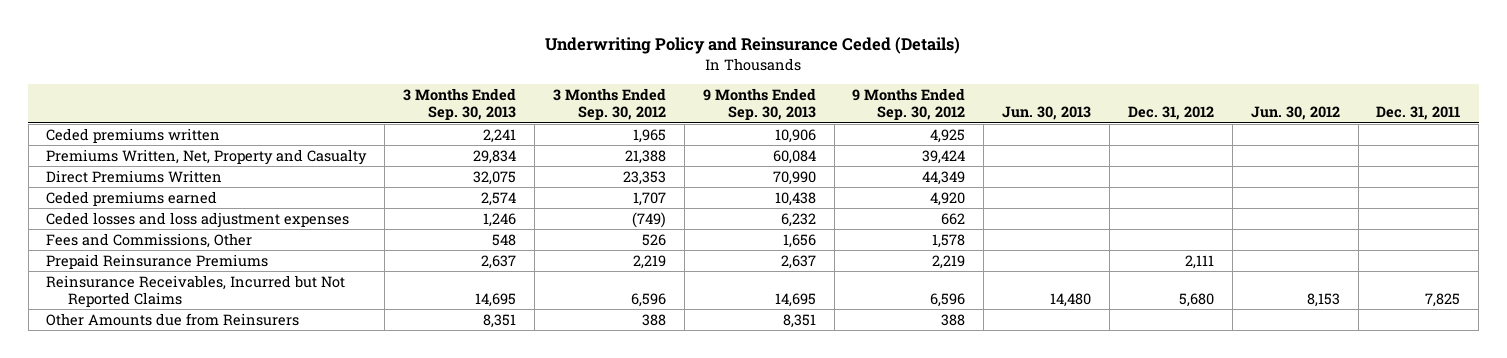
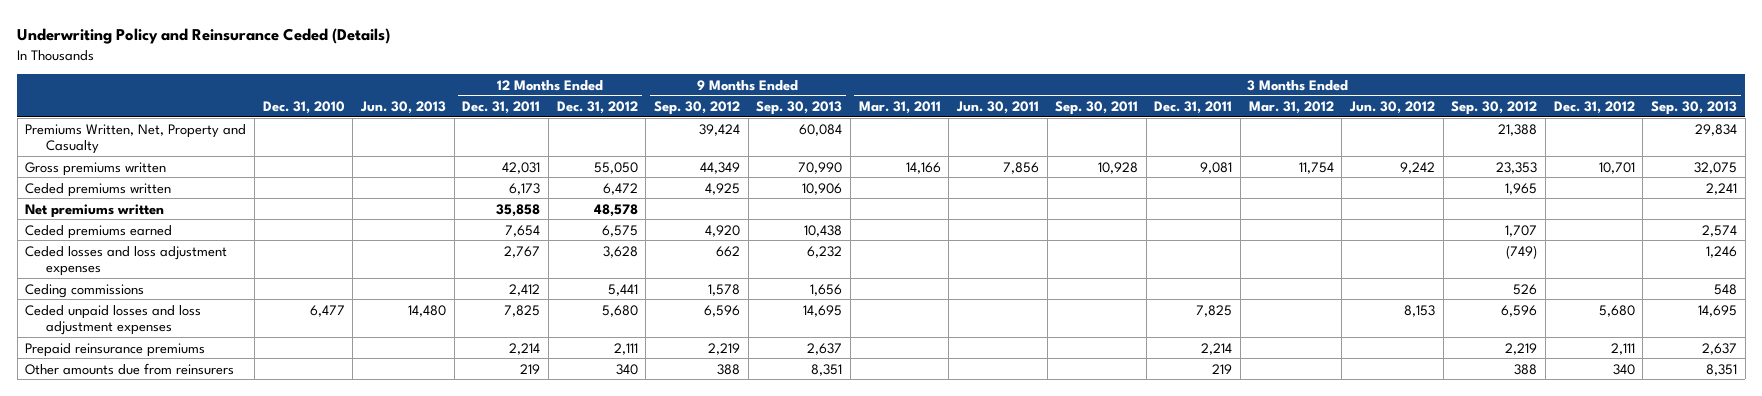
- | 3 Months Ended Sep. 30, 2013 | 3 Months Ended Sep. 30, 2012 | 9 Months Ended Sep. 30, 2013 | 9 Months Ended Sep. 30, 2012 | Jun. 30, 2013 | Dec. 31, 2012 | Jun. 30, 2012 | Dec. 31, 2011
+ | Dec. 31, 2010 | Jun. 30, 2013 | 12 Months Ended Dec. 31, 2011 | 12 Months Ended Dec. 31, 2012 | 9 Months Ended Sep. 30, 2012 | 9 Months Ended Sep. 30, 2013 | 3 Months Ended Mar. 31, 2011 | 3 Months Ended Jun. 30, 2011 | 3 Months Ended Sep. 30, 2011 | 3 Months Ended Dec. 31, 2011 | 3 Months Ended Mar. 31, 2012 | 3 Months Ended Jun. 30, 2012 | 3 Months Ended Sep. 30, 2012 | 3 Months Ended Dec. 31, 2012 | 3 Months Ended Sep. 30, 2013
- Direct Premiums Written | 32,075 | 23,353 | 70,990 | 44,349 | | | |
+ Gross premiums written | | | 42,031 | 55,050 | 44,349 | 70,990 | 14,166 | 7,856 | 10,928 | 9,081 | 11,754 | 9,242 | 23,353 | 10,701 | 32,075
moved down: Ceded premiums written | | | 6,173 | 6,472 | 4,925 | 10,906 | | | | | | | 1,965 | | 2,241
+ Net premiums written | | | 35,858 | 48,578 | | | | | | | | | | |
- Fees and Commissions, Other | 548 | 526 | 1,656 | 1,578 | | | |
- Prepaid Reinsurance Premiums | 2,637 | 2,219 | 2,637 | 2,219 | | 2,111 | |
- Reinsurance Receivables, Incurred but Not Reported Claims | 14,695 | 6,596 | 14,695 | 6,596 | 14,480 | 5,680 | 8,153 | 7,825
- Other Amounts due from Reinsurers | 8,351 | 388 | 8,351 | 388 | | | |
+ Ceding commissions | | | 2,412 | 5,441 | 1,578 | 1,656 | | | | | | | 526 | | 548
+ Ceded unpaid losses and loss adjustment expenses | 6,477 | 14,480 | 7,825 | 5,680 | 6,596 | 14,695 | | | | 7,825 | | 8,153 | 6,596 | 5,680 | 14,695
+ Prepaid reinsurance premiums | | | 2,214 | 2,111 | 2,219 | 2,637 | | | | 2,214 | | | 2,219 | 2,111 | 2,637
+ Other amounts due from reinsurers | | | 219 | 340 | 388 | 8,351 | | | | 219 | | | 388 | 340 | 8,351

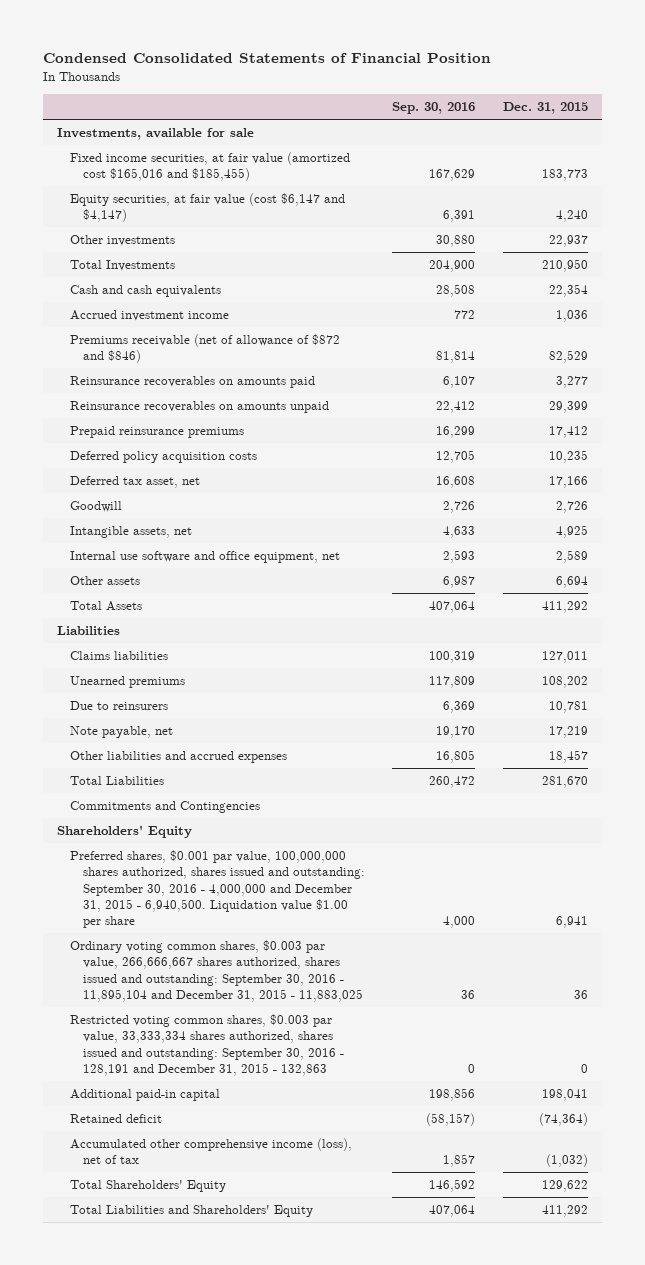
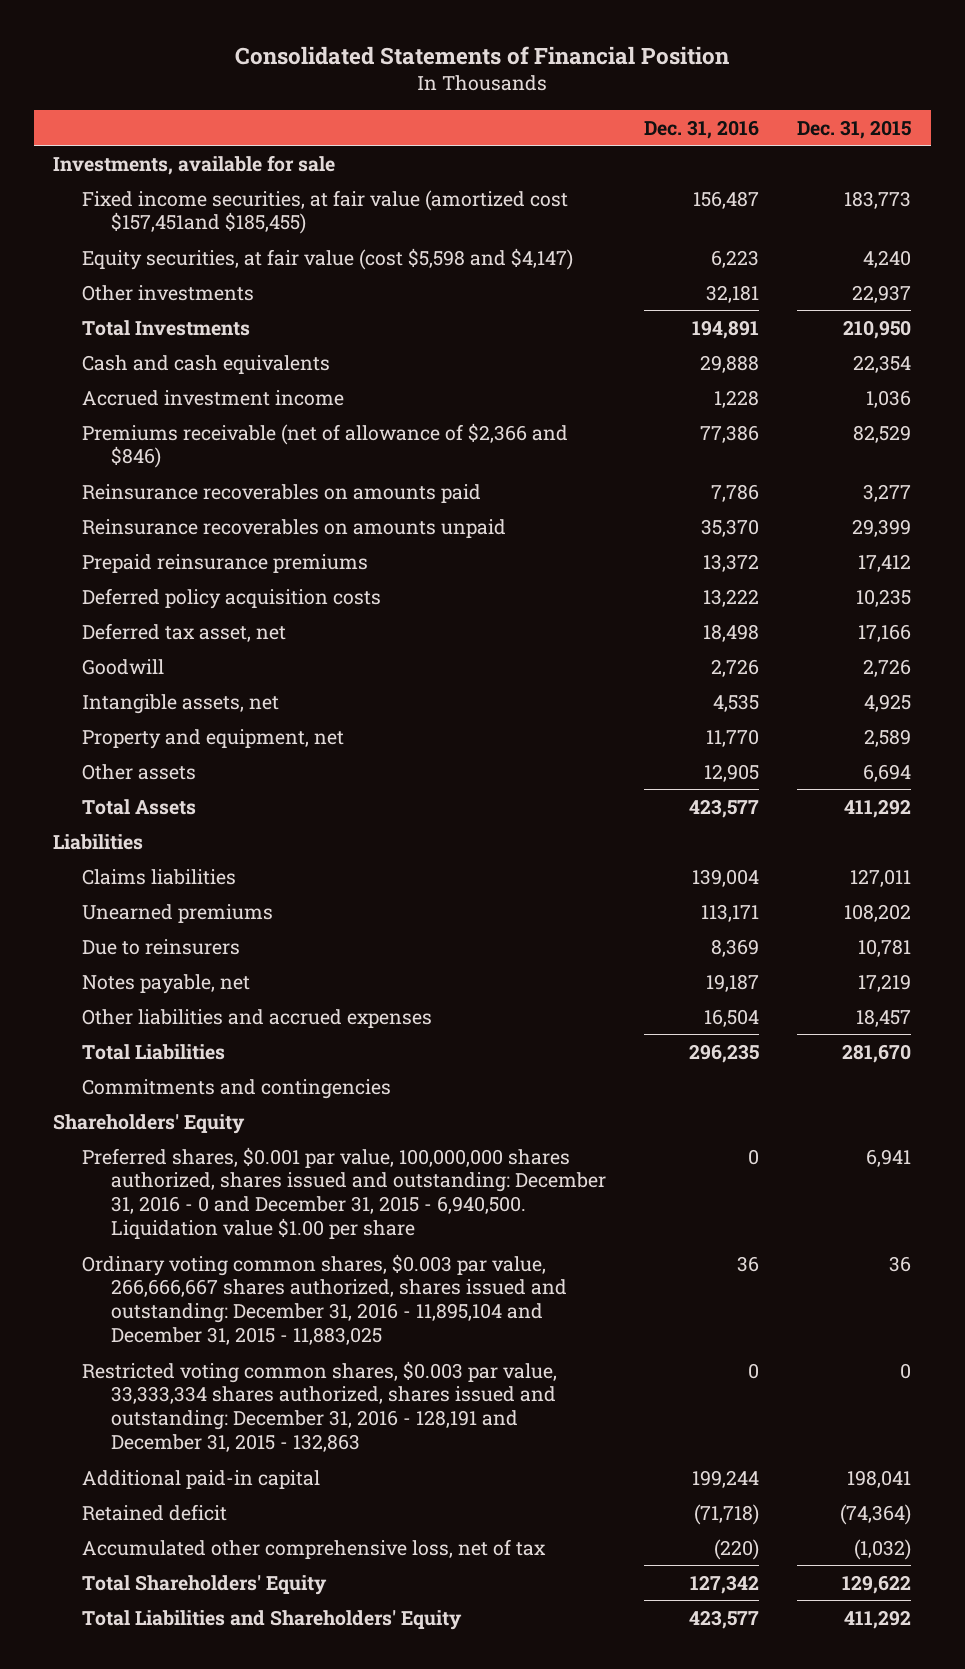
- Condensed Consolidated Statements of Financial Position
+ Consolidated Statements of Financial Position
- | Sep. 30, 2016 | Dec. 31, 2015
+ | Dec. 31, 2016 | Dec. 31, 2015
- Fixed income securities, at fair value (amortized cost $165,016 and $185,455) | 167,629 | 183,773
- Equity securities, at fair value (cost $6,147 and $4,147) | 6,391 | 4,240
+ Fixed income securities, at fair value (amortized cost $157,451and $185,455) | 156,487 | 183,773
+ Equity securities, at fair value (cost $5,598 and $4,147) | 6,223 | 4,240
- Premiums receivable (net of allowance of $872 and $846) | 81,814 | 82,529
+ Premiums receivable (net of allowance of $2,366 and $846) | 77,386 | 82,529
- Internal use software and office equipment, net | 2,593 | 2,589
+ Property and equipment, net | 11,770 | 2,589
- Note payable, net | 19,170 | 17,219
+ Notes payable, net | 19,187 | 17,219
- Commitments and Contingencies
+ Commitments and contingencies
- Preferred shares, $0.001 par value, 100,000,000 shares authorized, shares issued and outstanding: September 30, 2016 - 4,000,000 and December 31, 2015 - 6,940,500. Liquidation value $1.00 per share | 4,000 | 6,941
- Ordinary voting common shares, $0.003 par value, 266,666,667 shares authorized, shares issued and outstanding: September 30, 2016 - 11,895,104 and December 31, 2015 - 11,883,025 | 36 | 36
- Restricted voting common shares, $0.003 par value, 33,333,334 shares authorized, shares issued and outstanding: September 30, 2016 - 128,191 and December 31, 2015 - 132,863 | 0 | 0
+ Preferred shares, $0.001 par value, 100,000,000 shares authorized, shares issued and outstanding: December 31, 2016 - 0 and December 31, 2015 - 6,940,500. Liquidation value $1.00 per share | 0 | 6,941
+ Ordinary voting common shares, $0.003 par value, 266,666,667 shares authorized, shares issued and outstanding: December 31, 2016 - 11,895,104 and December 31, 2015 - 11,883,025 | 36 | 36
+ Restricted voting common shares, $0.003 par value, 33,333,334 shares authorized, shares issued and outstanding: December 31, 2016 - 128,191 and December 31, 2015 - 132,863 | 0 | 0
- Accumulated other comprehensive income (loss), net of tax | 1,857 | (1,032)
+ Accumulated other comprehensive loss, net of tax | (220) | (1,032)

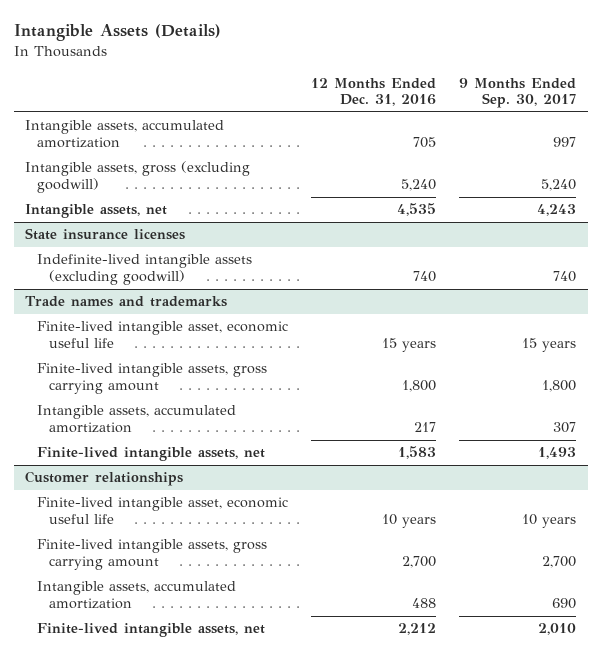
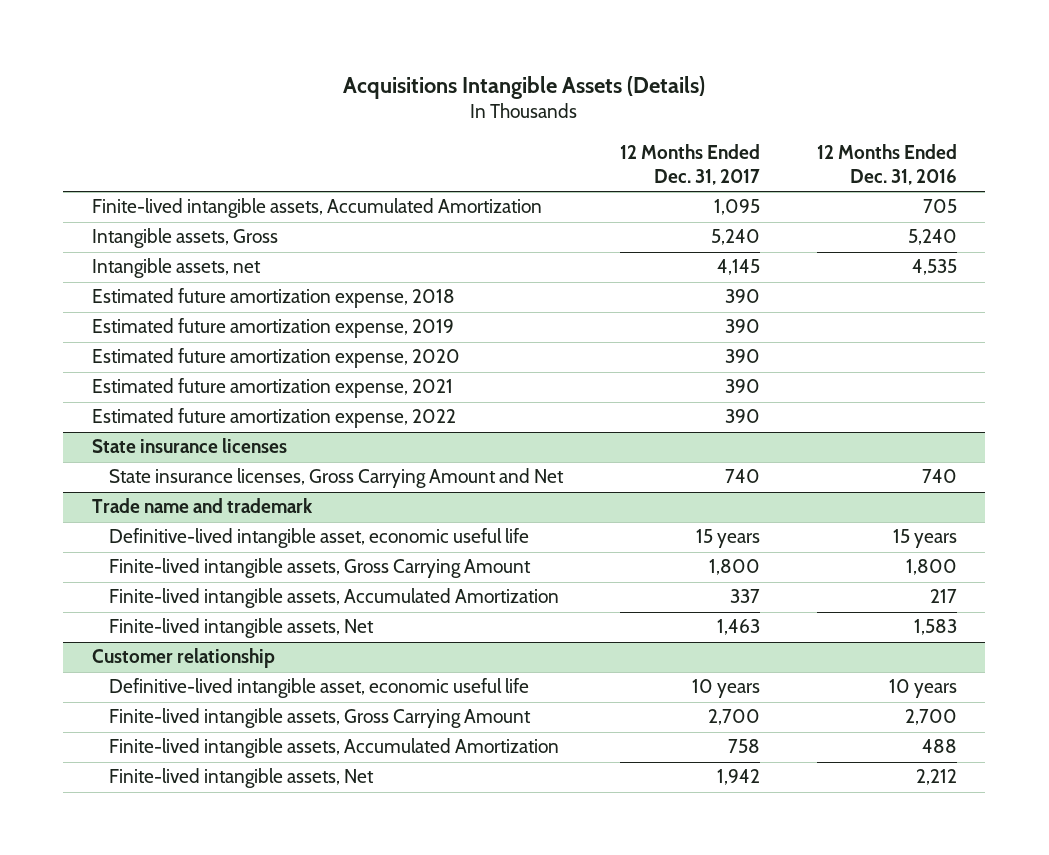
- Intangible Assets (Details)
+ Acquisitions Intangible Assets (Details)
- | 12 Months Ended Dec. 31, 2016 | 9 Months Ended Sep. 30, 2017
+ | 12 Months Ended Dec. 31, 2017 | 12 Months Ended Dec. 31, 2016
- Intangible assets, accumulated amortization | 705 | 997
- Intangible assets, gross (excluding goodwill) | 5,240 | 5,240
+ Finite-lived intangible assets, Accumulated Amortization | 1,095 | 705
+ Intangible assets, Gross | 5,240 | 5,240
+ Estimated future amortization expense, 2018 | 390 |
+ Estimated future amortization expense, 2019 | 390 |
+ Estimated future amortization expense, 2020 | 390 |
+ Estimated future amortization expense, 2021 | 390 |
+ Estimated future amortization expense, 2022 | 390 |
@ State insurance licenses
- Indefinite-lived intangible assets (excluding goodwill) | 740 | 740
- Trade names and trademarks
- Finite-lived intangible asset, economic useful life | 15 years | 15 years
- Finite-lived intangible assets, gross carrying amount | 1,800 | 1,800
- Intangible assets, accumulated amortization | 217 | 307
- Finite-lived intangible assets, net | 1,583 | 1,493
- Customer relationships
- Finite-lived intangible asset, economic useful life | 10 years | 10 years
- Finite-lived intangible assets, gross carrying amount | 2,700 | 2,700
- Intangible assets, accumulated amortization | 488 | 690
- Finite-lived intangible assets, net | 2,212 | 2,010
@ State insurance licenses
+ State insurance licenses, Gross Carrying Amount and Net | 740 | 740
+ Trade name and trademark
+ Definitive-lived intangible asset, economic useful life | 15 years | 15 years
+ Finite-lived intangible assets, Gross Carrying Amount | 1,800 | 1,800
+ Finite-lived intangible assets, Accumulated Amortization | 337 | 217
+ Finite-lived intangible assets, Net | 1,463 | 1,583
+ Customer relationship
+ Definitive-lived intangible asset, economic useful life | 10 years | 10 years
+ Finite-lived intangible assets, Gross Carrying Amount | 2,700 | 2,700
+ Finite-lived intangible assets, Accumulated Amortization | 758 | 488
+ Finite-lived intangible assets, Net | 1,942 | 2,212

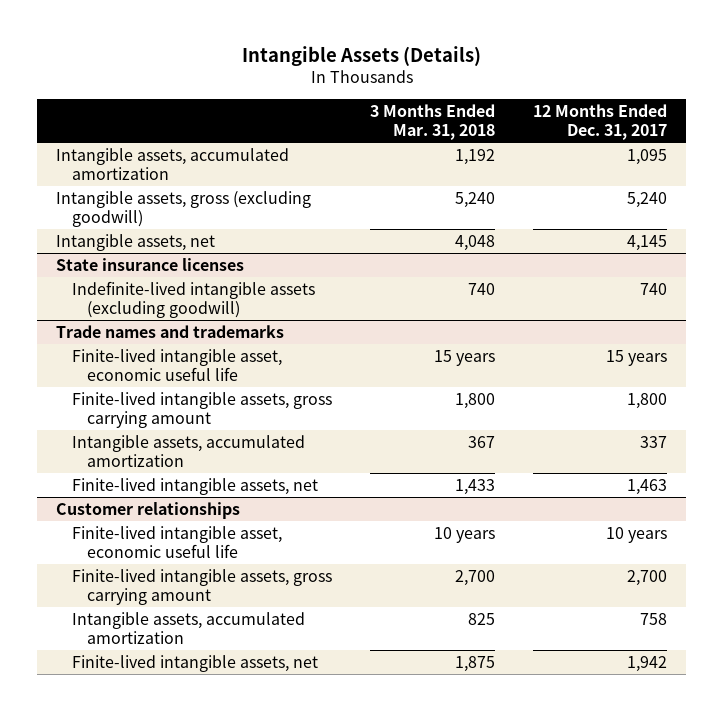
- Acquisitions Intangible Assets (Details)
+ Intangible Assets (Details)
- | 12 Months Ended Dec. 31, 2017 | 12 Months Ended Dec. 31, 2016
+ | 3 Months Ended Mar. 31, 2018 | 12 Months Ended Dec. 31, 2017
- Finite-lived intangible assets, Accumulated Amortization | 1,095 | 705
- Intangible assets, Gross | 5,240 | 5,240
+ Intangible assets, accumulated amortization | 1,192 | 1,095
+ Intangible assets, gross (excluding goodwill) | 5,240 | 5,240
- Estimated future amortization expense, 2018 | 390 |
- Estimated future amortization expense, 2019 | 390 |
- Estimated future amortization expense, 2020 | 390 |
- Estimated future amortization expense, 2021 | 390 |
- Estimated future amortization expense, 2022 | 390 |
@ State insurance licenses
- State insurance licenses, Gross Carrying Amount and Net | 740 | 740
- Trade name and trademark
- Definitive-lived intangible asset, economic useful life | 15 years | 15 years
- Finite-lived intangible assets, Gross Carrying Amount | 1,800 | 1,800
- Finite-lived intangible assets, Accumulated Amortization | 337 | 217
- Finite-lived intangible assets, Net | 1,463 | 1,583
- Customer relationship
- Definitive-lived intangible asset, economic useful life | 10 years | 10 years
- Finite-lived intangible assets, Gross Carrying Amount | 2,700 | 2,700
- Finite-lived intangible assets, Accumulated Amortization | 758 | 488
- Finite-lived intangible assets, Net | 1,942 | 2,212
@ State insurance licenses
+ Indefinite-lived intangible assets (excluding goodwill) | 740 | 740
+ Trade names and trademarks
+ Finite-lived intangible asset, economic useful life | 15 years | 15 years
+ Finite-lived intangible assets, gross carrying amount | 1,800 | 1,800
+ Intangible assets, accumulated amortization | 367 | 337
+ Finite-lived intangible assets, net | 1,433 | 1,463
+ Customer relationships
+ Finite-lived intangible asset, economic useful life | 10 years | 10 years
+ Finite-lived intangible assets, gross carrying amount | 2,700 | 2,700
+ Intangible assets, accumulated amortization | 825 | 758
+ Finite-lived intangible assets, net | 1,875 | 1,942

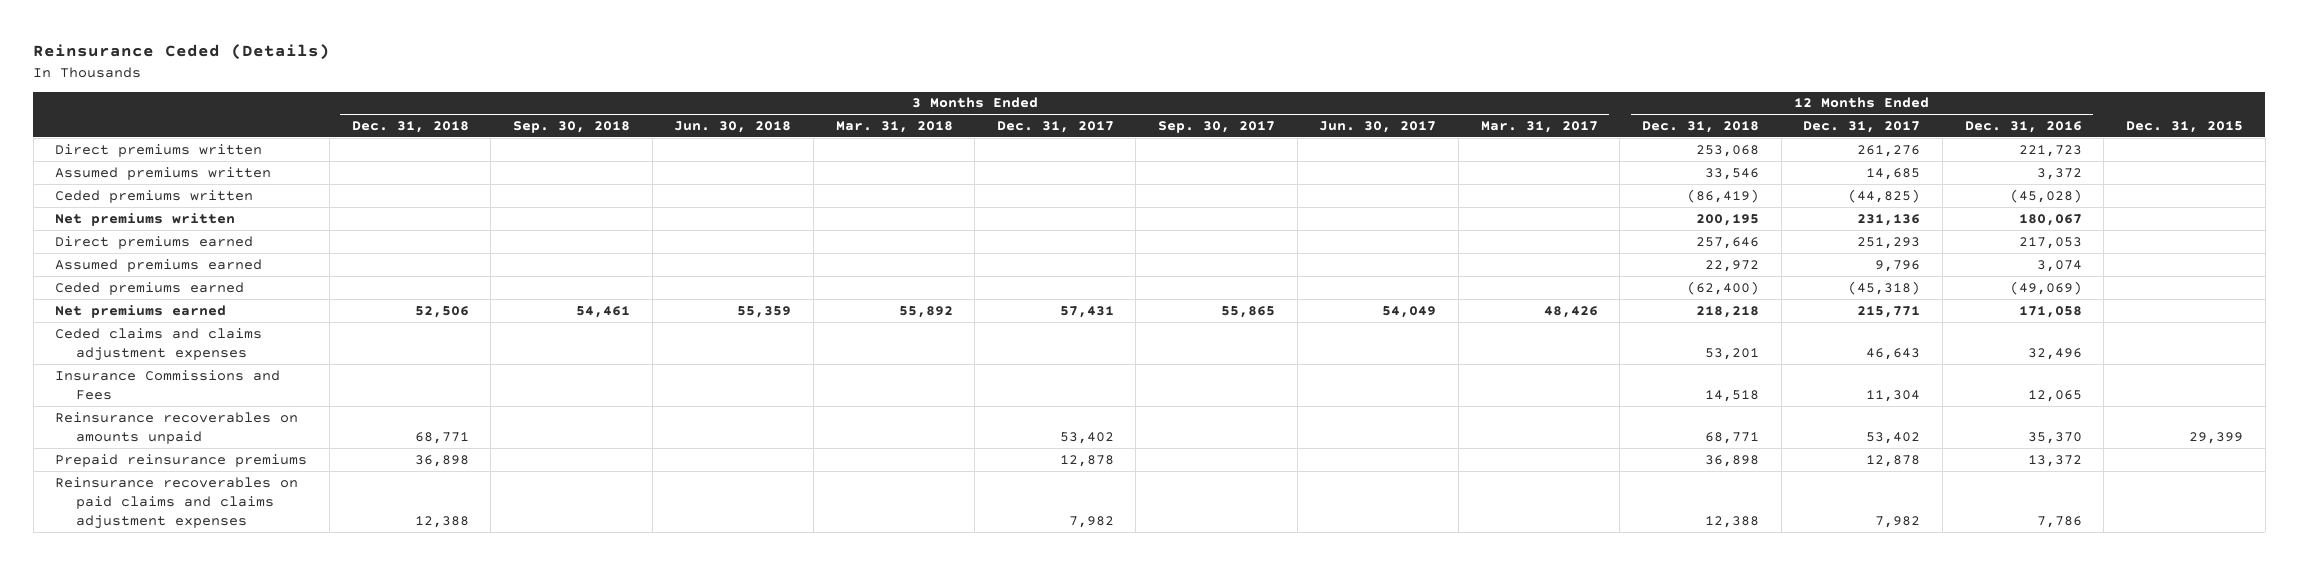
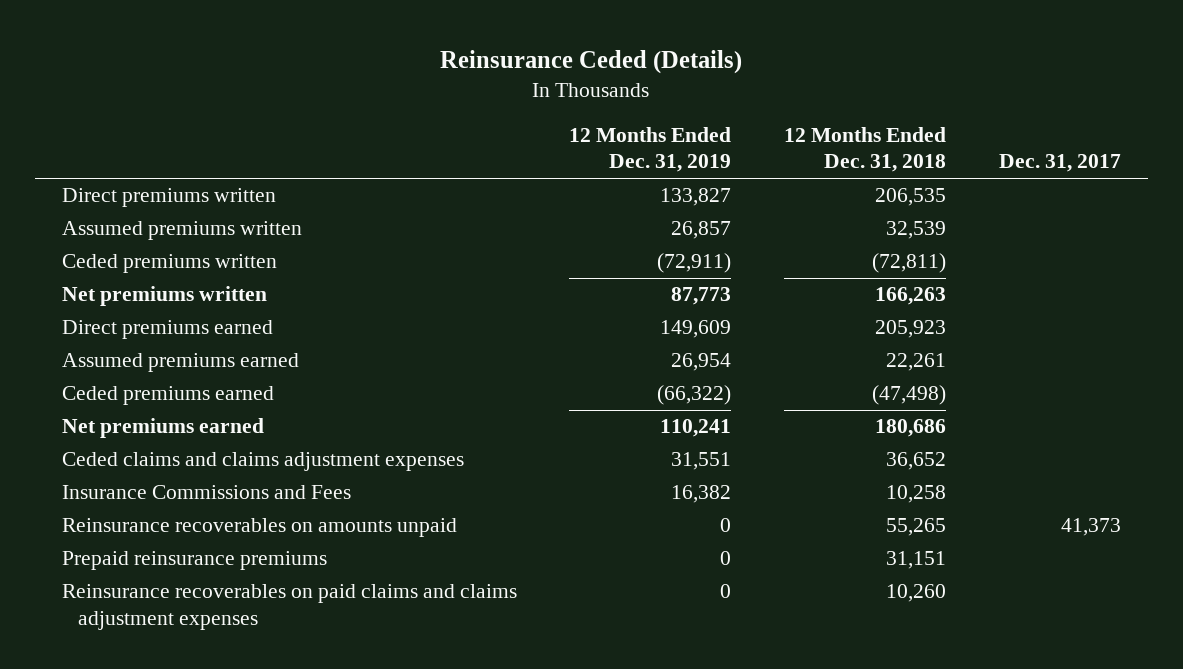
- | 3 Months Ended Dec. 31, 2018 | 3 Months Ended Sep. 30, 2018 | 3 Months Ended Jun. 30, 2018 | 3 Months Ended Mar. 31, 2018 | 3 Months Ended Dec. 31, 2017 | 3 Months Ended Sep. 30, 2017 | 3 Months Ended Jun. 30, 2017 | 3 Months Ended Mar. 31, 2017 | 12 Months Ended Dec. 31, 2018 | 12 Months Ended Dec. 31, 2017 | 12 Months Ended Dec. 31, 2016 | Dec. 31, 2015
+ | 12 Months Ended Dec. 31, 2019 | 12 Months Ended Dec. 31, 2018 | Dec. 31, 2017
- Direct premiums written | | | | | | | | | 253,068 | 261,276 | 221,723 |
- Assumed premiums written | | | | | | | | | 33,546 | 14,685 | 3,372 |
- Ceded premiums written | | | | | | | | | (86,419) | (44,825) | (45,028) |
- Net premiums written | | | | | | | | | 200,195 | 231,136 | 180,067 |
- Direct premiums earned | | | | | | | | | 257,646 | 251,293 | 217,053 |
- Assumed premiums earned | | | | | | | | | 22,972 | 9,796 | 3,074 |
- Ceded premiums earned | | | | | | | | | (62,400) | (45,318) | (49,069) |
- Net premiums earned | 52,506 | 54,461 | 55,359 | 55,892 | 57,431 | 55,865 | 54,049 | 48,426 | 218,218 | 215,771 | 171,058 |
- Ceded claims and claims adjustment expenses | | | | | | | | | 53,201 | 46,643 | 32,496 |
- Insurance Commissions and Fees | | | | | | | | | 14,518 | 11,304 | 12,065 |
- Reinsurance recoverables on amounts unpaid | 68,771 | | | | 53,402 | | | | 68,771 | 53,402 | 35,370 | 29,399
- Prepaid reinsurance premiums | 36,898 | | | | 12,878 | | | | 36,898 | 12,878 | 13,372 |
- Reinsurance recoverables on paid claims and claims adjustment expenses | 12,388 | | | | 7,982 | | | | 12,388 | 7,982 | 7,786 |
+ Direct premiums written | 133,827 | 206,535 |
+ Assumed premiums written | 26,857 | 32,539 |
+ Ceded premiums written | (72,911) | (72,811) |
+ Net premiums written | 87,773 | 166,263 |
+ Direct premiums earned | 149,609 | 205,923 |
+ Assumed premiums earned | 26,954 | 22,261 |
+ Ceded premiums earned | (66,322) | (47,498) |
+ Net premiums earned | 110,241 | 180,686 |
+ Ceded claims and claims adjustment expenses | 31,551 | 36,652 |
+ Insurance Commissions and Fees | 16,382 | 10,258 |
+ Reinsurance recoverables on amounts unpaid | 0 | 55,265 | 41,373
+ Prepaid reinsurance premiums | 0 | 31,151 |
+ Reinsurance recoverables on paid claims and claims adjustment expenses | 0 | 10,260 |

